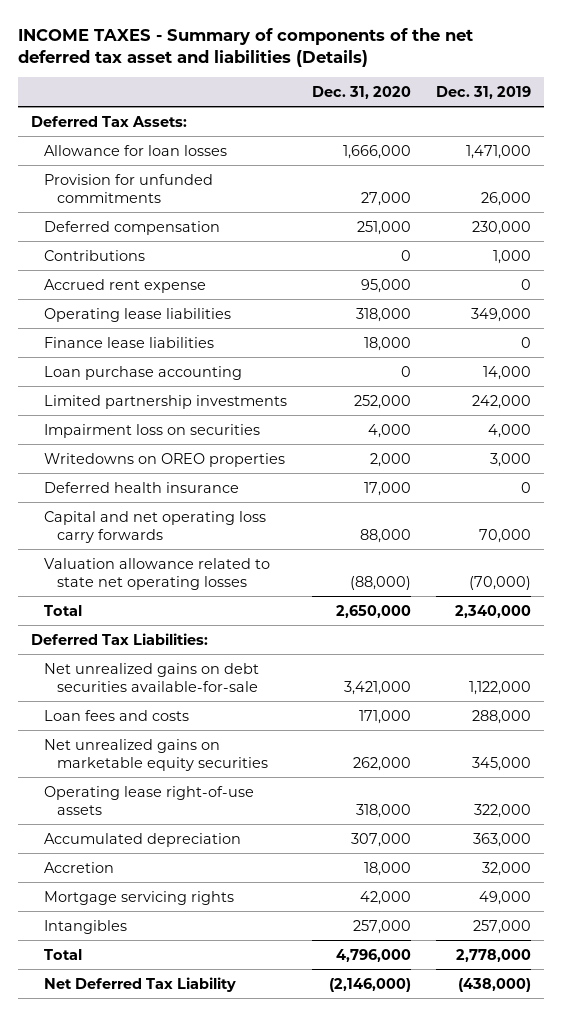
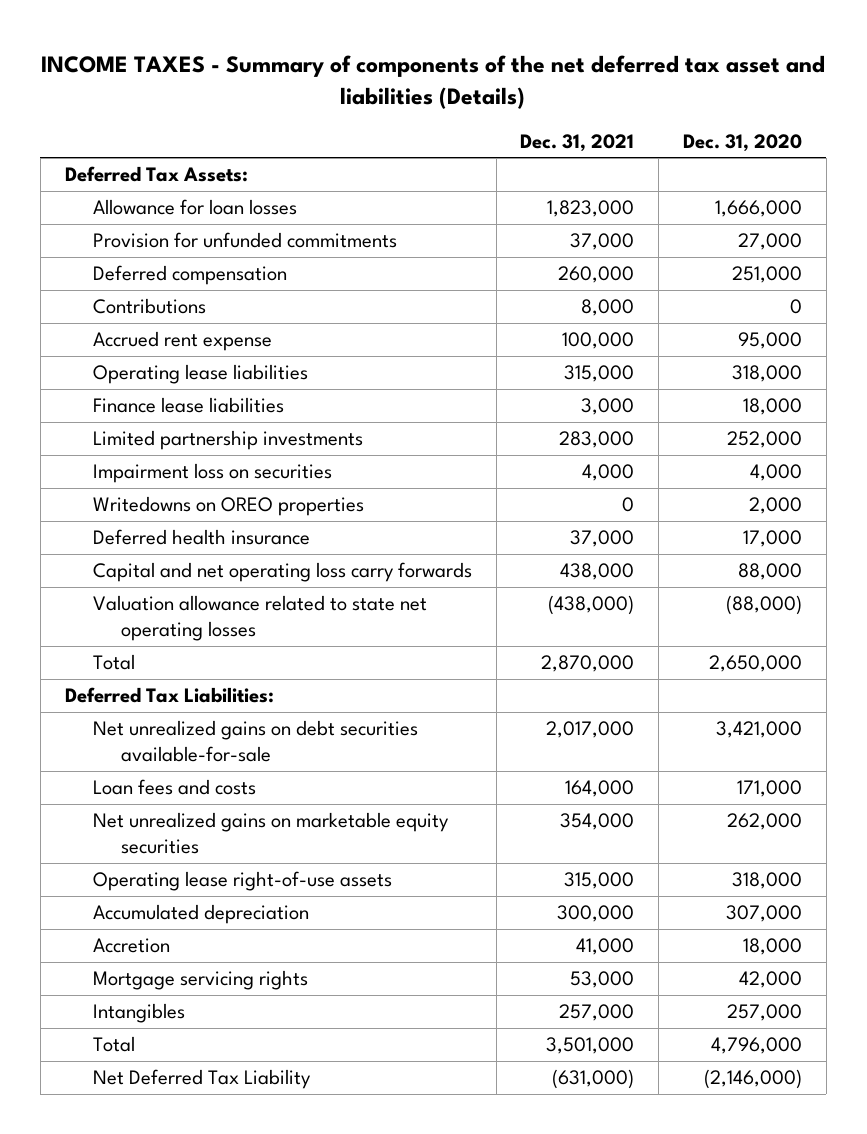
- | Dec. 31, 2020 | Dec. 31, 2019
+ | Dec. 31, 2021 | Dec. 31, 2020
- Loan purchase accounting | 0 | 14,000

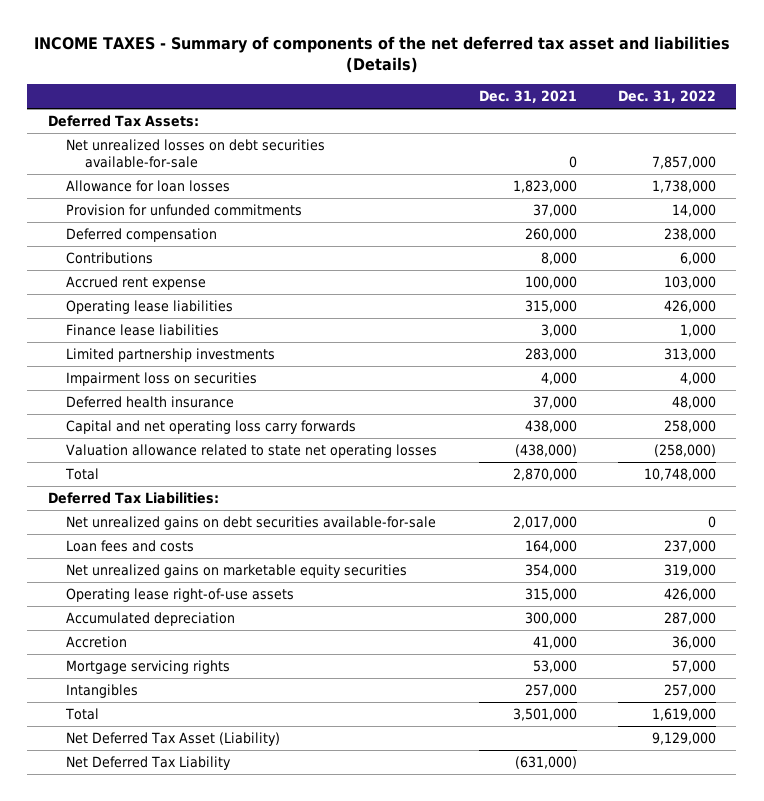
- | Dec. 31, 2021 | Dec. 31, 2020
+ | Dec. 31, 2021 | Dec. 31, 2022
+ Net unrealized losses on debt securities available-for-sale | 0 | 7,857,000
- Writedowns on OREO properties | 0 | 2,000
+ Net Deferred Tax Asset (Liability) | | 9,129,000

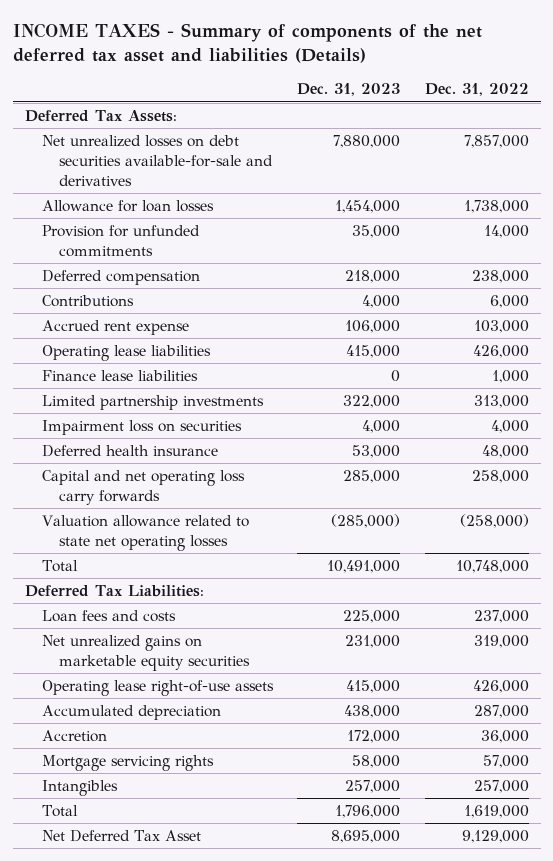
- | Dec. 31, 2021 | Dec. 31, 2022
+ | Dec. 31, 2023 | Dec. 31, 2022
- Net unrealized losses on debt securities available-for-sale | 0 | 7,857,000
+ Net unrealized losses on debt securities available-for-sale and derivatives | 7,880,000 | 7,857,000
- Net unrealized gains on debt securities available-for-sale | 2,017,000 | 0
- Net Deferred Tax Asset (Liability) | | 9,129,000
- Net Deferred Tax Liability | (631,000) |
+ Net Deferred Tax Asset | 8,695,000 | 9,129,000

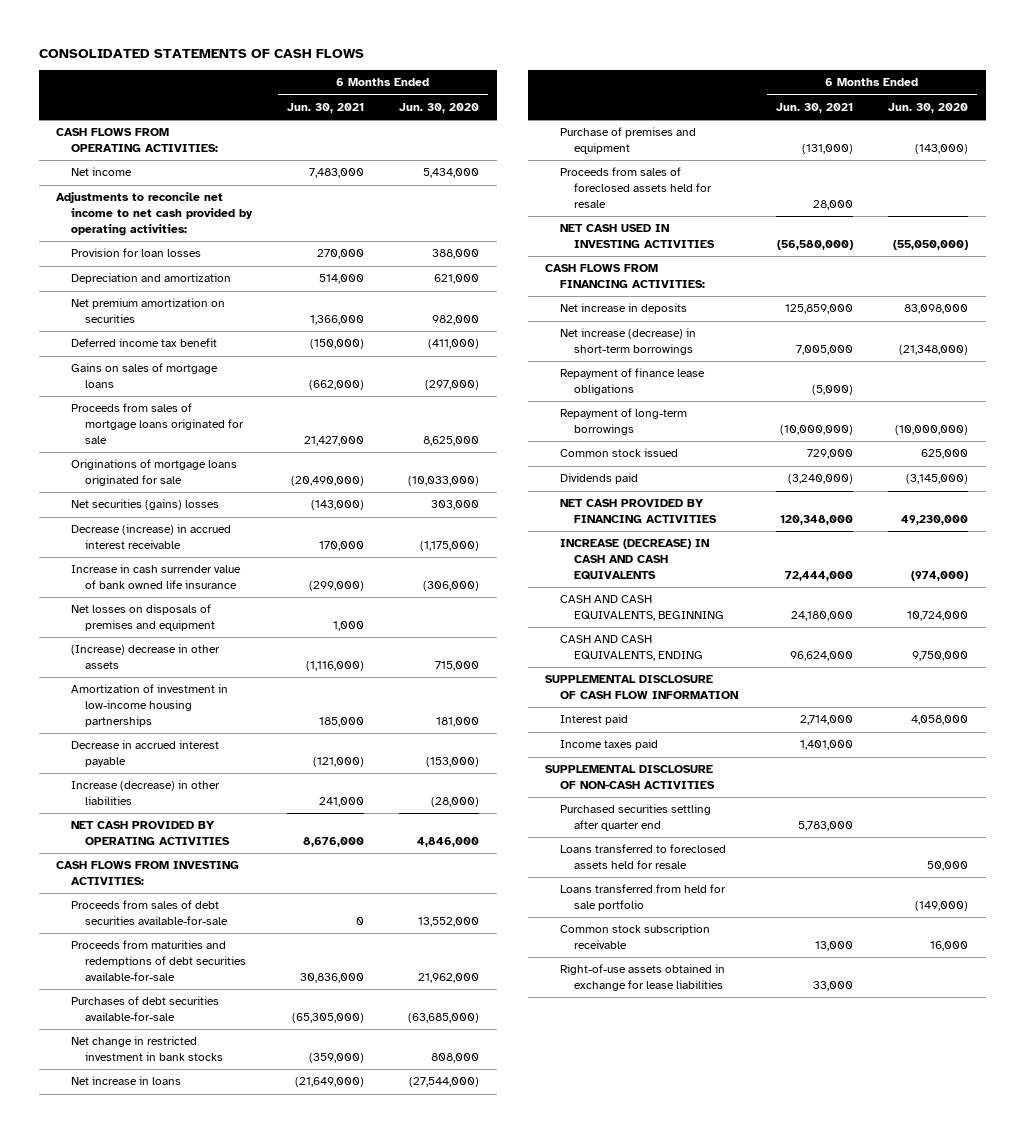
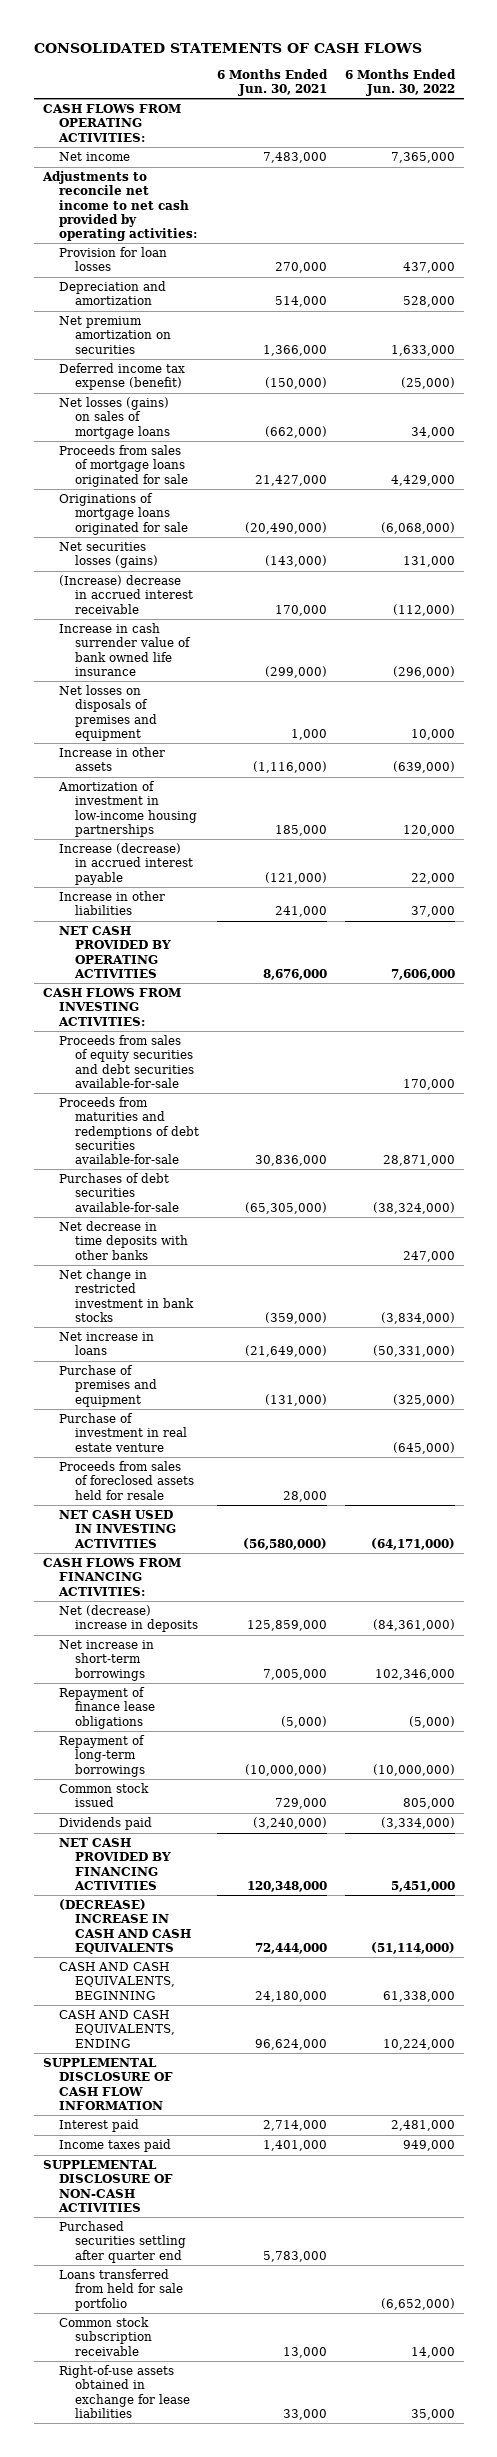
- | 6 Months Ended Jun. 30, 2021 | 6 Months Ended Jun. 30, 2020
+ | 6 Months Ended Jun. 30, 2021 | 6 Months Ended Jun. 30, 2022
- Deferred income tax benefit | (150,000) | (411,000)
- Gains on sales of mortgage loans | (662,000) | (297,000)
+ Deferred income tax expense (benefit) | (150,000) | (25,000)
+ Net losses (gains) on sales of mortgage loans | (662,000) | 34,000
- Net securities (gains) losses | (143,000) | 303,000
- Decrease (increase) in accrued interest receivable | 170,000 | (1,175,000)
+ Net securities losses (gains) | (143,000) | 131,000
+ (Increase) decrease in accrued interest receivable | 170,000 | (112,000)
- (Increase) decrease in other assets | (1,116,000) | 715,000
+ Increase in other assets | (1,116,000) | (639,000)
- Decrease in accrued interest payable | (121,000) | (153,000)
- Increase (decrease) in other liabilities | 241,000 | (28,000)
+ Increase (decrease) in accrued interest payable | (121,000) | 22,000
+ Increase in other liabilities | 241,000 | 37,000
- Proceeds from sales of debt securities available-for-sale | 0 | 13,552,000
+ Proceeds from sales of equity securities and debt securities available-for-sale | | 170,000
+ Net decrease in time deposits with other banks | | 247,000
+ Purchase of investment in real estate venture | | (645,000)
- Net increase in deposits | 125,859,000 | 83,098,000
- Net increase (decrease) in short-term borrowings | 7,005,000 | (21,348,000)
+ Net (decrease) increase in deposits | 125,859,000 | (84,361,000)
+ Net increase in short-term borrowings | 7,005,000 | 102,346,000
- INCREASE (DECREASE) IN CASH AND CASH EQUIVALENTS | 72,444,000 | (974,000)
+ (DECREASE) INCREASE IN CASH AND CASH EQUIVALENTS | 72,444,000 | (51,114,000)
- Loans transferred to foreclosed assets held for resale | | 50,000

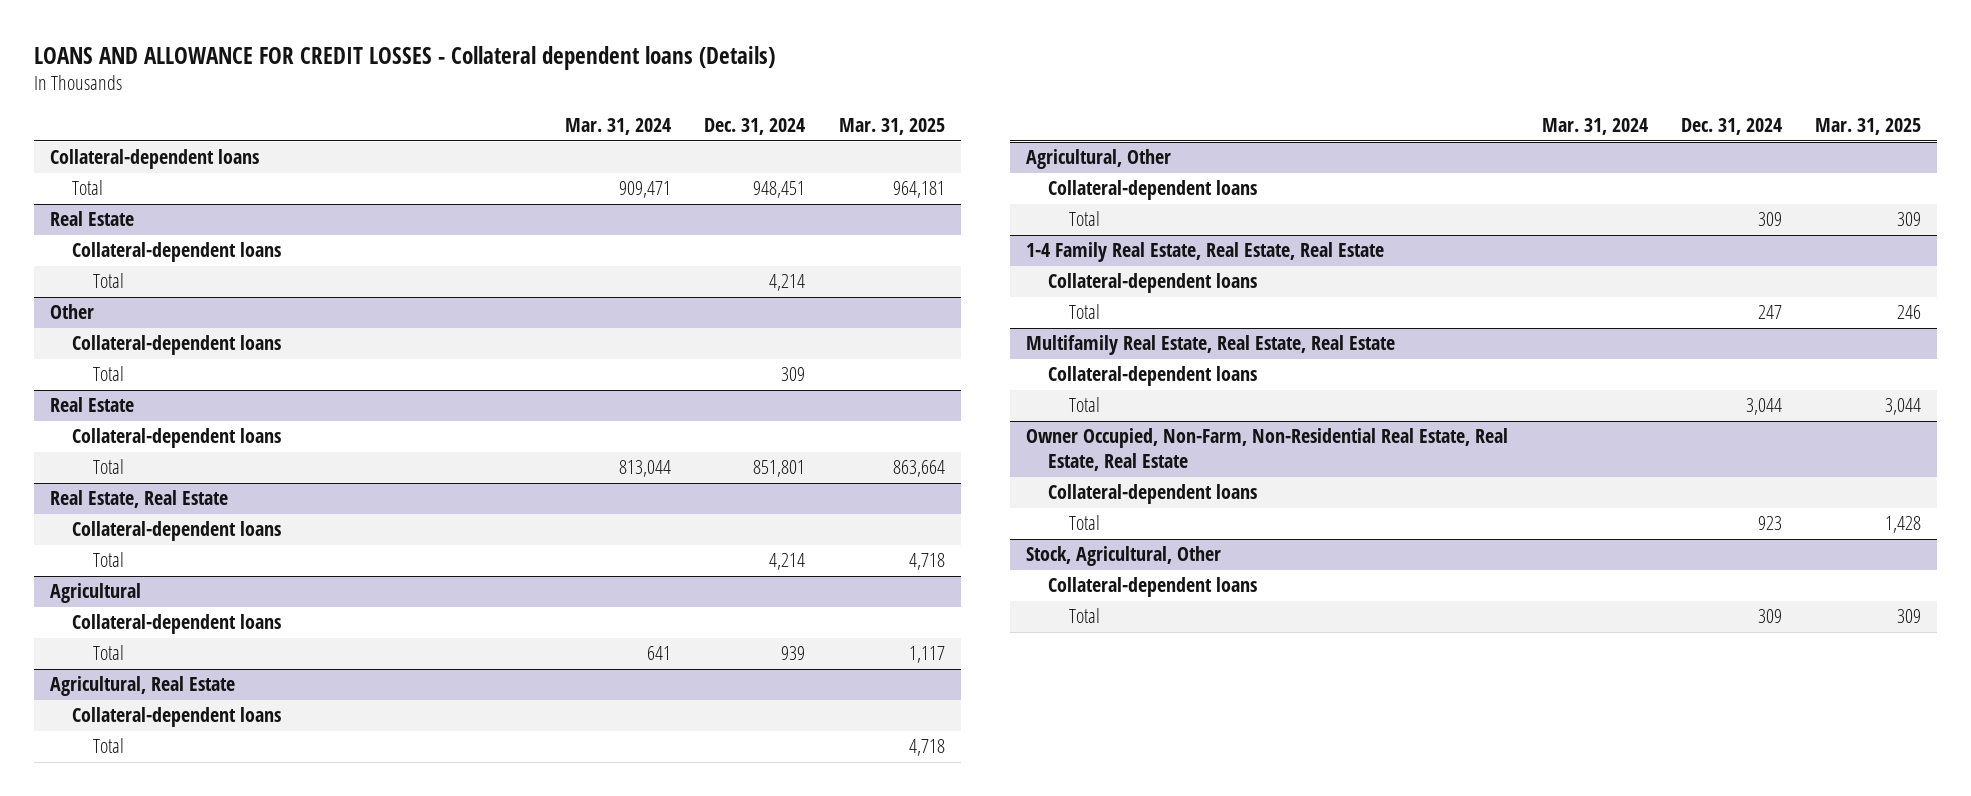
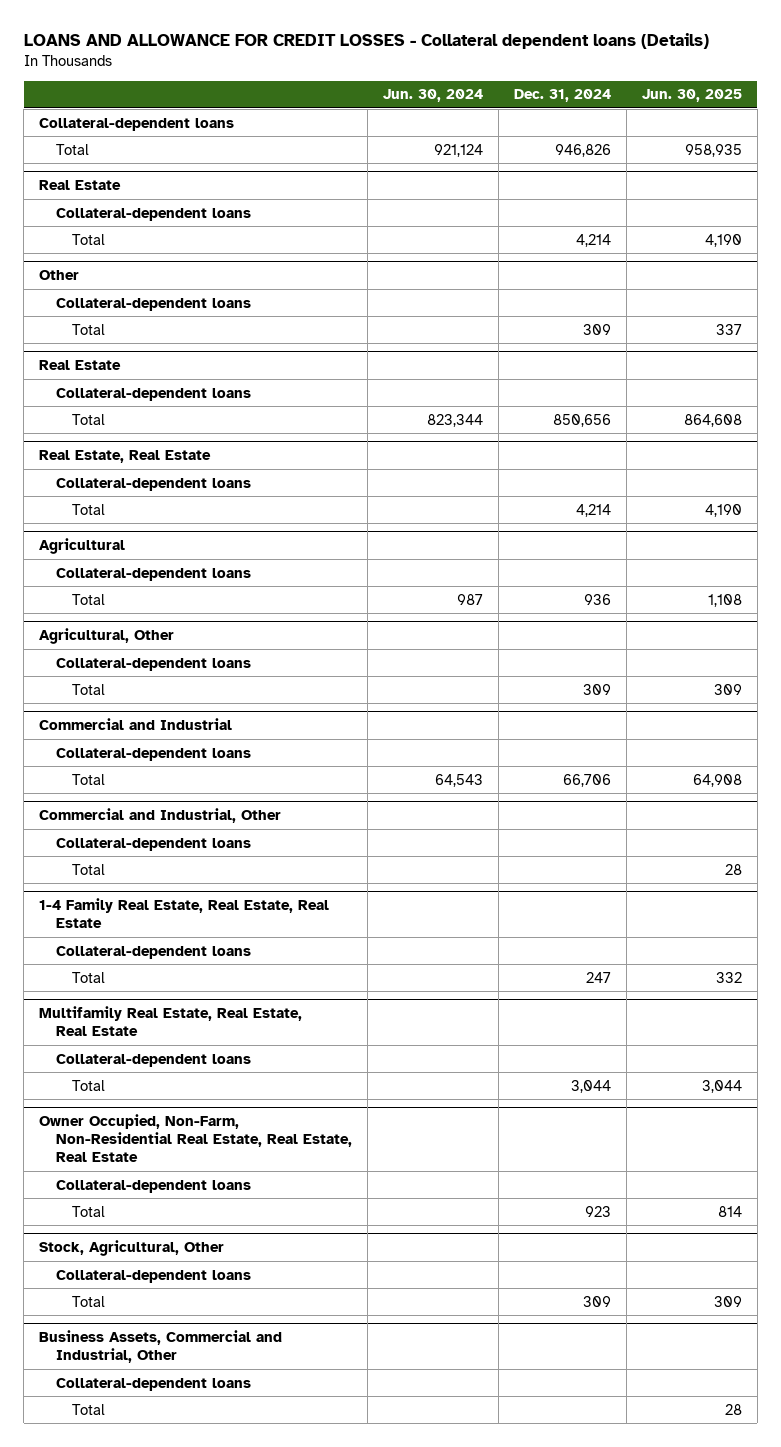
- | Mar. 31, 2024 | Dec. 31, 2024 | Mar. 31, 2025
+ | Jun. 30, 2024 | Dec. 31, 2024 | Jun. 30, 2025
- Total | 909,471 | 948,451 | 964,181
+ Total | 921,124 | 946,826 | 958,935
@ Real Estate
- Total | 813,044 | 851,801 | 863,664
+ Total | 823,344 | 850,656 | 864,608
@ Agricultural
- Total | 641 | 939 | 1,117
- Agricultural, Real Estate
- Collateral-dependent loans
- Total | | | 4,718
@ Agricultural
+ Total | 987 | 936 | 1,108
+ Commercial and Industrial
+ Collateral-dependent loans
+ Total | 64,543 | 66,706 | 64,908
+ Commercial and Industrial, Other
+ Collateral-dependent loans
+ Total | | | 28
+ Business Assets, Commercial and Industrial, Other
+ Collateral-dependent loans
+ Total | | | 28

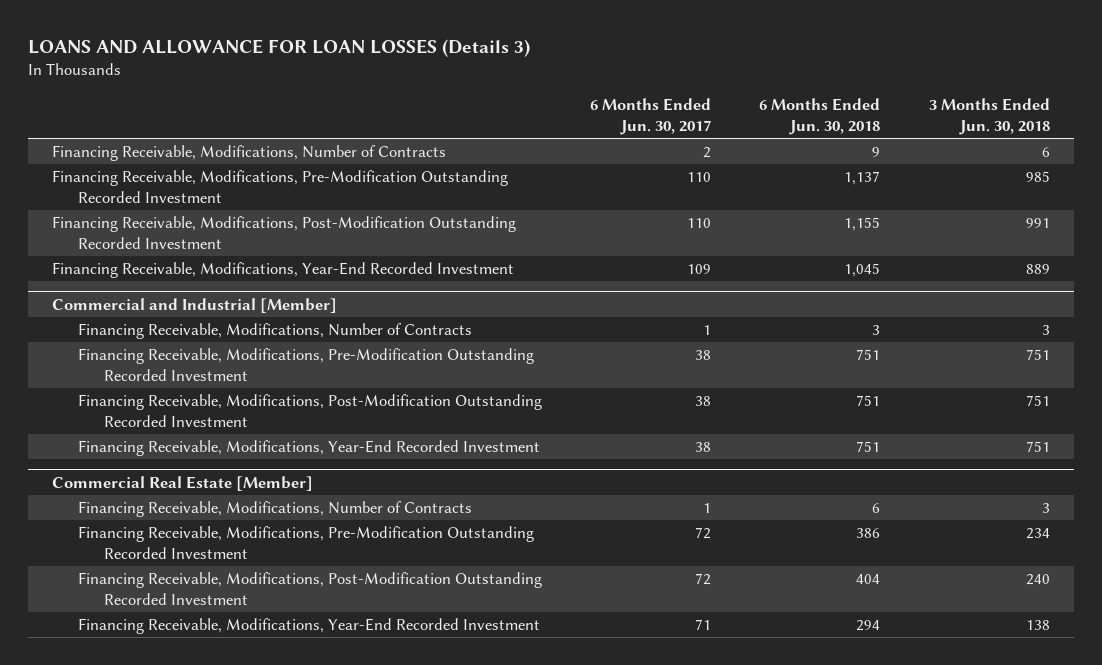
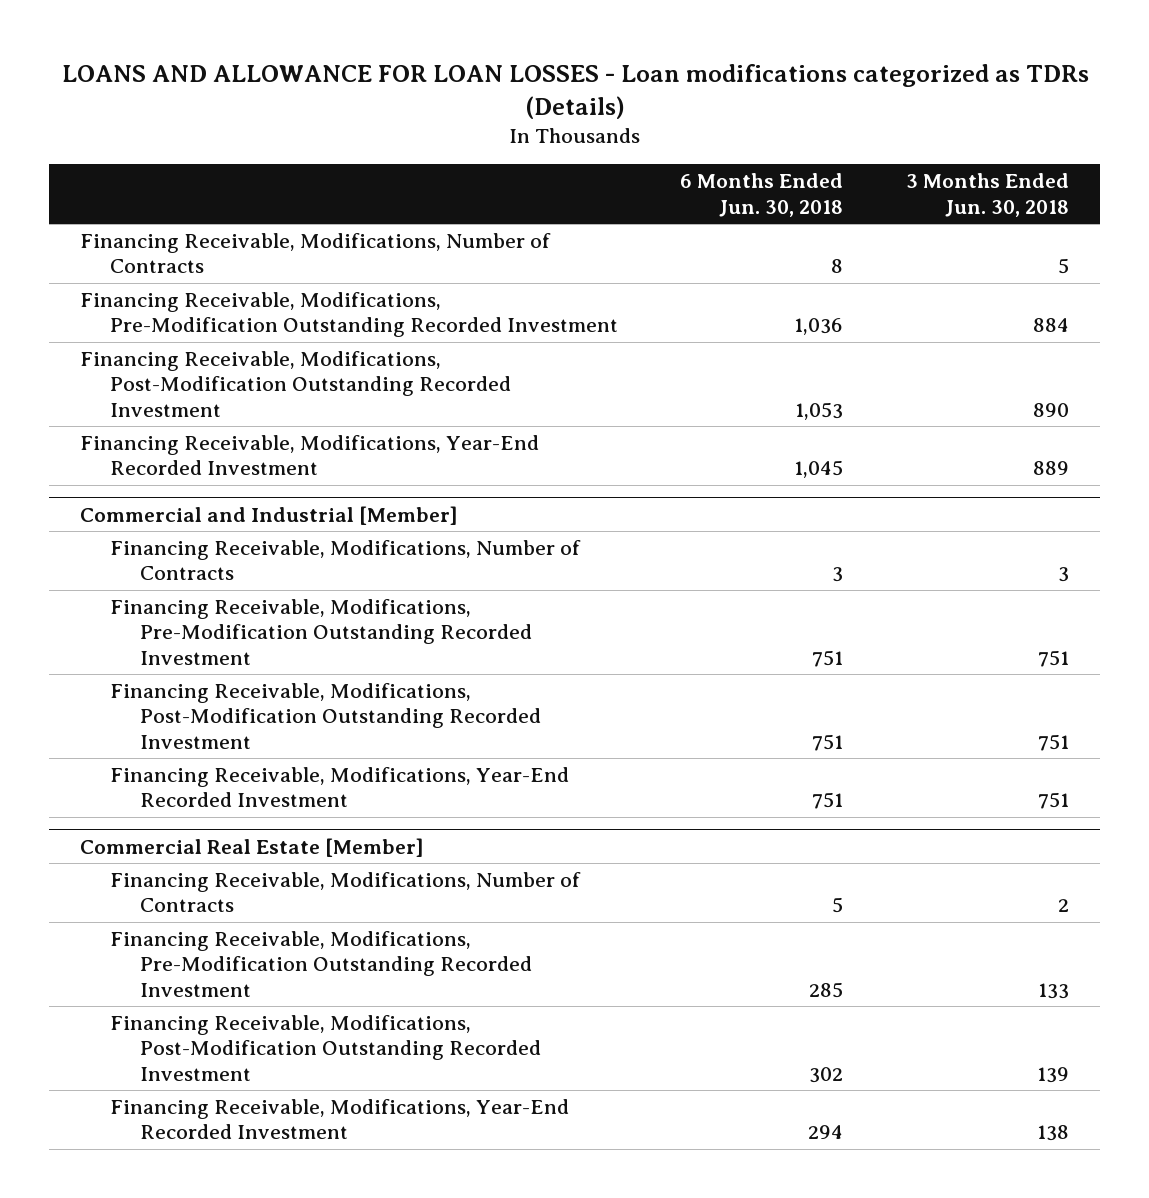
- LOANS AND ALLOWANCE FOR LOAN LOSSES (Details 3)
+ LOANS AND ALLOWANCE FOR LOAN LOSSES - Loan modifications categorized as TDRs (Details)
- | 6 Months Ended Jun. 30, 2017 | 6 Months Ended Jun. 30, 2018 | 3 Months Ended Jun. 30, 2018
+ | 6 Months Ended Jun. 30, 2018 | 3 Months Ended Jun. 30, 2018
- Financing Receivable, Modifications, Number of Contracts | 2 | 9 | 6
- Financing Receivable, Modifications, Pre-Modification Outstanding Recorded Investment | 110 | 1,137 | 985
- Financing Receivable, Modifications, Post-Modification Outstanding Recorded Investment | 110 | 1,155 | 991
+ Financing Receivable, Modifications, Number of Contracts | 8 | 5
+ Financing Receivable, Modifications, Pre-Modification Outstanding Recorded Investment | 1,036 | 884
+ Financing Receivable, Modifications, Post-Modification Outstanding Recorded Investment | 1,053 | 890
@ Commercial Real Estate [Member]
- Financing Receivable, Modifications, Number of Contracts | 1 | 6 | 3
- Financing Receivable, Modifications, Pre-Modification Outstanding Recorded Investment | 72 | 386 | 234
- Financing Receivable, Modifications, Post-Modification Outstanding Recorded Investment | 72 | 404 | 240
+ Financing Receivable, Modifications, Number of Contracts | 5 | 2
+ Financing Receivable, Modifications, Pre-Modification Outstanding Recorded Investment | 285 | 133
+ Financing Receivable, Modifications, Post-Modification Outstanding Recorded Investment | 302 | 139

